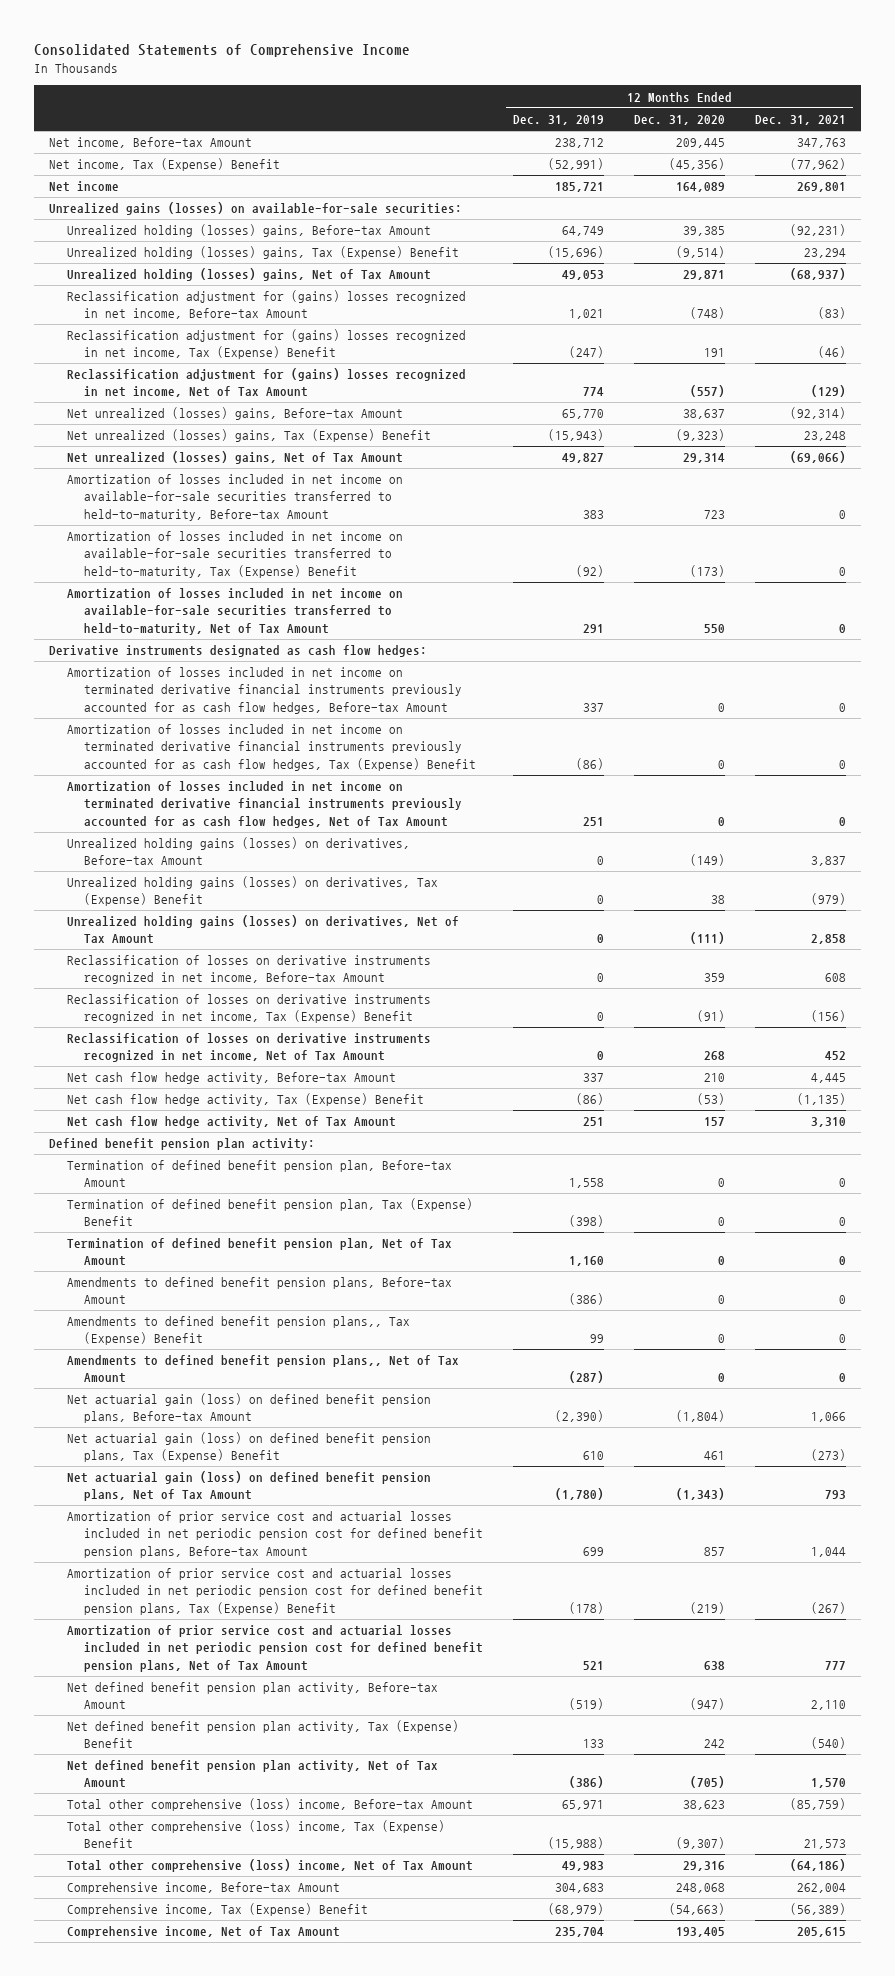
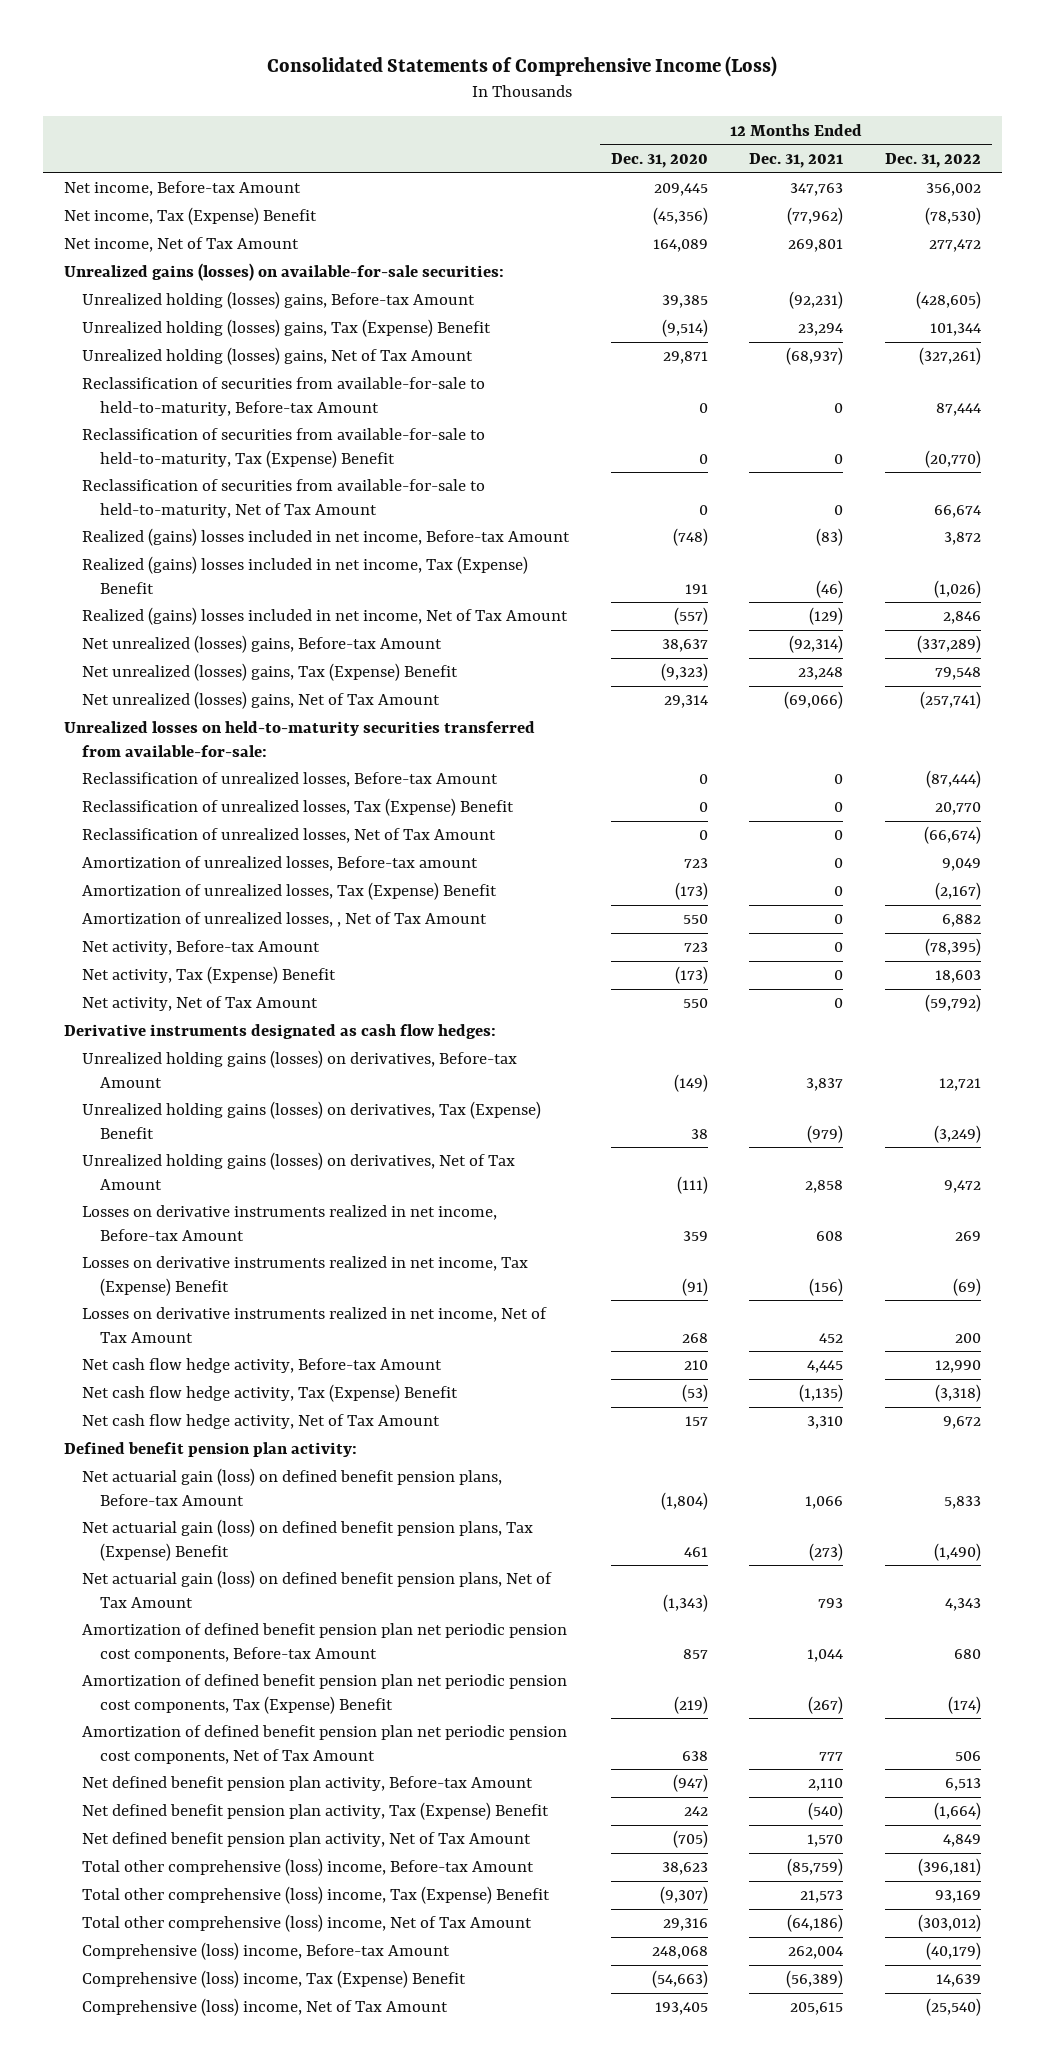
- Consolidated Statements of Comprehensive Income
+ Consolidated Statements of Comprehensive Income (Loss)
- | 12 Months Ended Dec. 31, 2019 | 12 Months Ended Dec. 31, 2020 | 12 Months Ended Dec. 31, 2021
+ | 12 Months Ended Dec. 31, 2020 | 12 Months Ended Dec. 31, 2021 | 12 Months Ended Dec. 31, 2022
- Net income | 185,721 | 164,089 | 269,801
+ Net income, Net of Tax Amount | 164,089 | 269,801 | 277,472
- Reclassification adjustment for (gains) losses recognized in net income, Before-tax Amount | 1,021 | (748) | (83)
- Reclassification adjustment for (gains) losses recognized in net income, Tax (Expense) Benefit | (247) | 191 | (46)
- Reclassification adjustment for (gains) losses recognized in net income, Net of Tax Amount | 774 | (557) | (129)
+ Reclassification of securities from available-for-sale to held-to-maturity, Before-tax Amount | 0 | 0 | 87,444
+ Reclassification of securities from available-for-sale to held-to-maturity, Tax (Expense) Benefit | 0 | 0 | (20,770)
+ Reclassification of securities from available-for-sale to held-to-maturity, Net of Tax Amount | 0 | 0 | 66,674
+ Realized (gains) losses included in net income, Before-tax Amount | (748) | (83) | 3,872
+ Realized (gains) losses included in net income, Tax (Expense) Benefit | 191 | (46) | (1,026)
+ Realized (gains) losses included in net income, Net of Tax Amount | (557) | (129) | 2,846
- Amortization of losses included in net income on available-for-sale securities transferred to held-to-maturity, Before-tax Amount | 383 | 723 | 0
- Amortization of losses included in net income on available-for-sale securities transferred to held-to-maturity, Tax (Expense) Benefit | (92) | (173) | 0
- Amortization of losses included in net income on available-for-sale securities transferred to held-to-maturity, Net of Tax Amount | 291 | 550 | 0
+ Unrealized losses on held-to-maturity securities transferred from available-for-sale:
+ Reclassification of unrealized losses, Before-tax Amount | 0 | 0 | (87,444)
+ Reclassification of unrealized losses, Tax (Expense) Benefit | 0 | 0 | 20,770
+ Reclassification of unrealized losses, Net of Tax Amount | 0 | 0 | (66,674)
+ Amortization of unrealized losses, Before-tax amount | 723 | 0 | 9,049
+ Amortization of unrealized losses, Tax (Expense) Benefit | (173) | 0 | (2,167)
+ Amortization of unrealized losses, , Net of Tax Amount | 550 | 0 | 6,882
+ Net activity, Before-tax Amount | 723 | 0 | (78,395)
+ Net activity, Tax (Expense) Benefit | (173) | 0 | 18,603
+ Net activity, Net of Tax Amount | 550 | 0 | (59,792)
- Amortization of losses included in net income on terminated derivative financial instruments previously accounted for as cash flow hedges, Before-tax Amount | 337 | 0 | 0
- Amortization of losses included in net income on terminated derivative financial instruments previously accounted for as cash flow hedges, Tax (Expense) Benefit | (86) | 0 | 0
- Amortization of losses included in net income on terminated derivative financial instruments previously accounted for as cash flow hedges, Net of Tax Amount | 251 | 0 | 0
- Reclassification of losses on derivative instruments recognized in net income, Before-tax Amount | 0 | 359 | 608
- Reclassification of losses on derivative instruments recognized in net income, Tax (Expense) Benefit | 0 | (91) | (156)
- Reclassification of losses on derivative instruments recognized in net income, Net of Tax Amount | 0 | 268 | 452
+ Losses on derivative instruments realized in net income, Before-tax Amount | 359 | 608 | 269
+ Losses on derivative instruments realized in net income, Tax (Expense) Benefit | (91) | (156) | (69)
+ Losses on derivative instruments realized in net income, Net of Tax Amount | 268 | 452 | 200
- Termination of defined benefit pension plan, Before-tax Amount | 1,558 | 0 | 0
- Termination of defined benefit pension plan, Tax (Expense) Benefit | (398) | 0 | 0
- Termination of defined benefit pension plan, Net of Tax Amount | 1,160 | 0 | 0
- Amendments to defined benefit pension plans, Before-tax Amount | (386) | 0 | 0
- Amendments to defined benefit pension plans,, Tax (Expense) Benefit | 99 | 0 | 0
- Amendments to defined benefit pension plans,, Net of Tax Amount | (287) | 0 | 0
- Amortization of prior service cost and actuarial losses included in net periodic pension cost for defined benefit pension plans, Before-tax Amount | 699 | 857 | 1,044
- Amortization of prior service cost and actuarial losses included in net periodic pension cost for defined benefit pension plans, Tax (Expense) Benefit | (178) | (219) | (267)
- Amortization of prior service cost and actuarial losses included in net periodic pension cost for defined benefit pension plans, Net of Tax Amount | 521 | 638 | 777
+ Amortization of defined benefit pension plan net periodic pension cost components, Before-tax Amount | 857 | 1,044 | 680
+ Amortization of defined benefit pension plan net periodic pension cost components, Tax (Expense) Benefit | (219) | (267) | (174)
+ Amortization of defined benefit pension plan net periodic pension cost components, Net of Tax Amount | 638 | 777 | 506
- Comprehensive income, Before-tax Amount | 304,683 | 248,068 | 262,004
- Comprehensive income, Tax (Expense) Benefit | (68,979) | (54,663) | (56,389)
- Comprehensive income, Net of Tax Amount | 235,704 | 193,405 | 205,615
+ Comprehensive (loss) income, Before-tax Amount | 248,068 | 262,004 | (40,179)
+ Comprehensive (loss) income, Tax (Expense) Benefit | (54,663) | (56,389) | 14,639
+ Comprehensive (loss) income, Net of Tax Amount | 193,405 | 205,615 | (25,540)

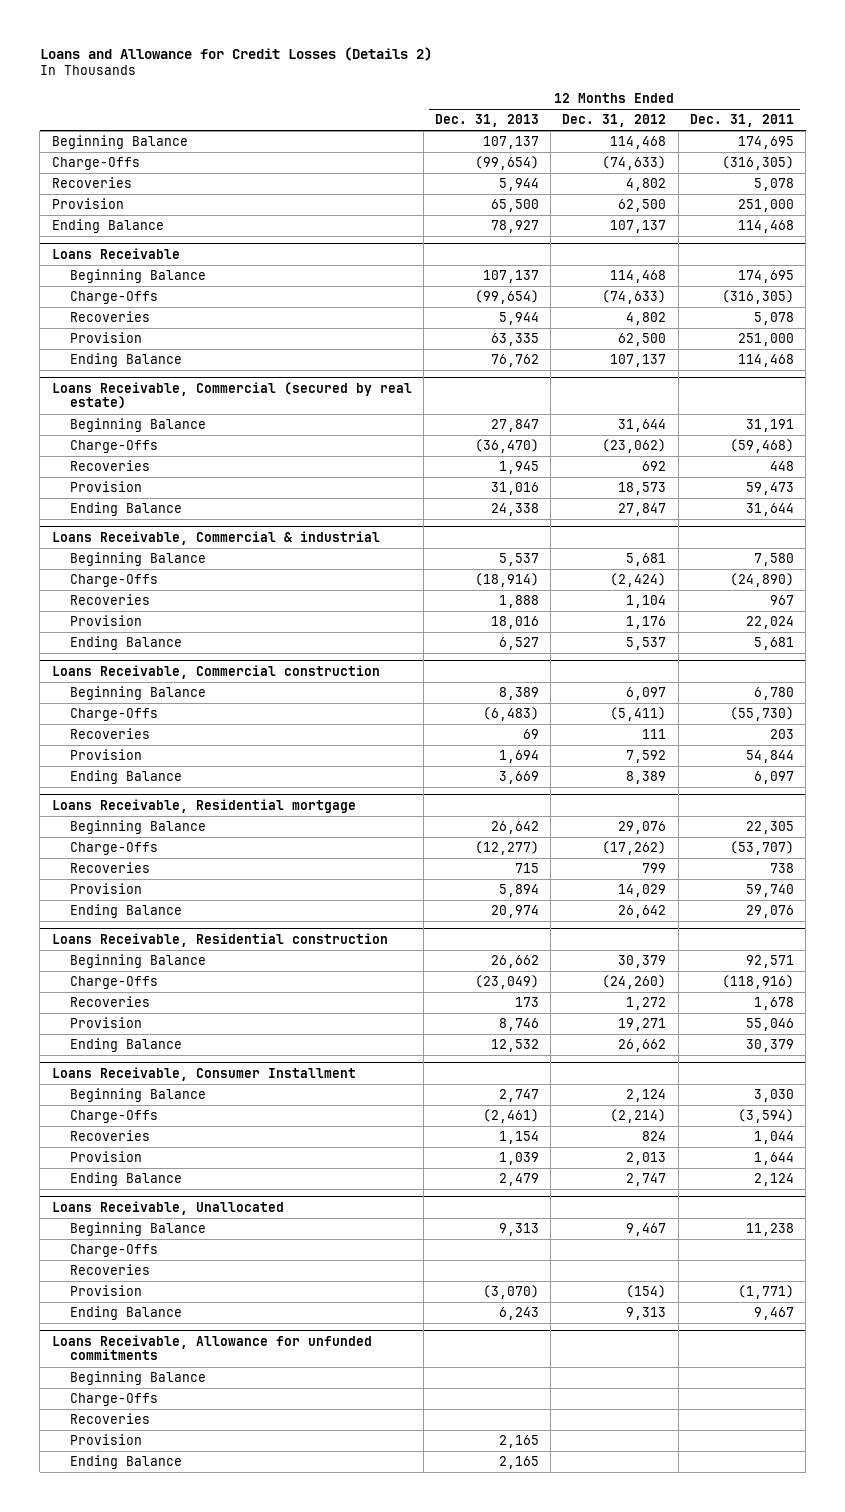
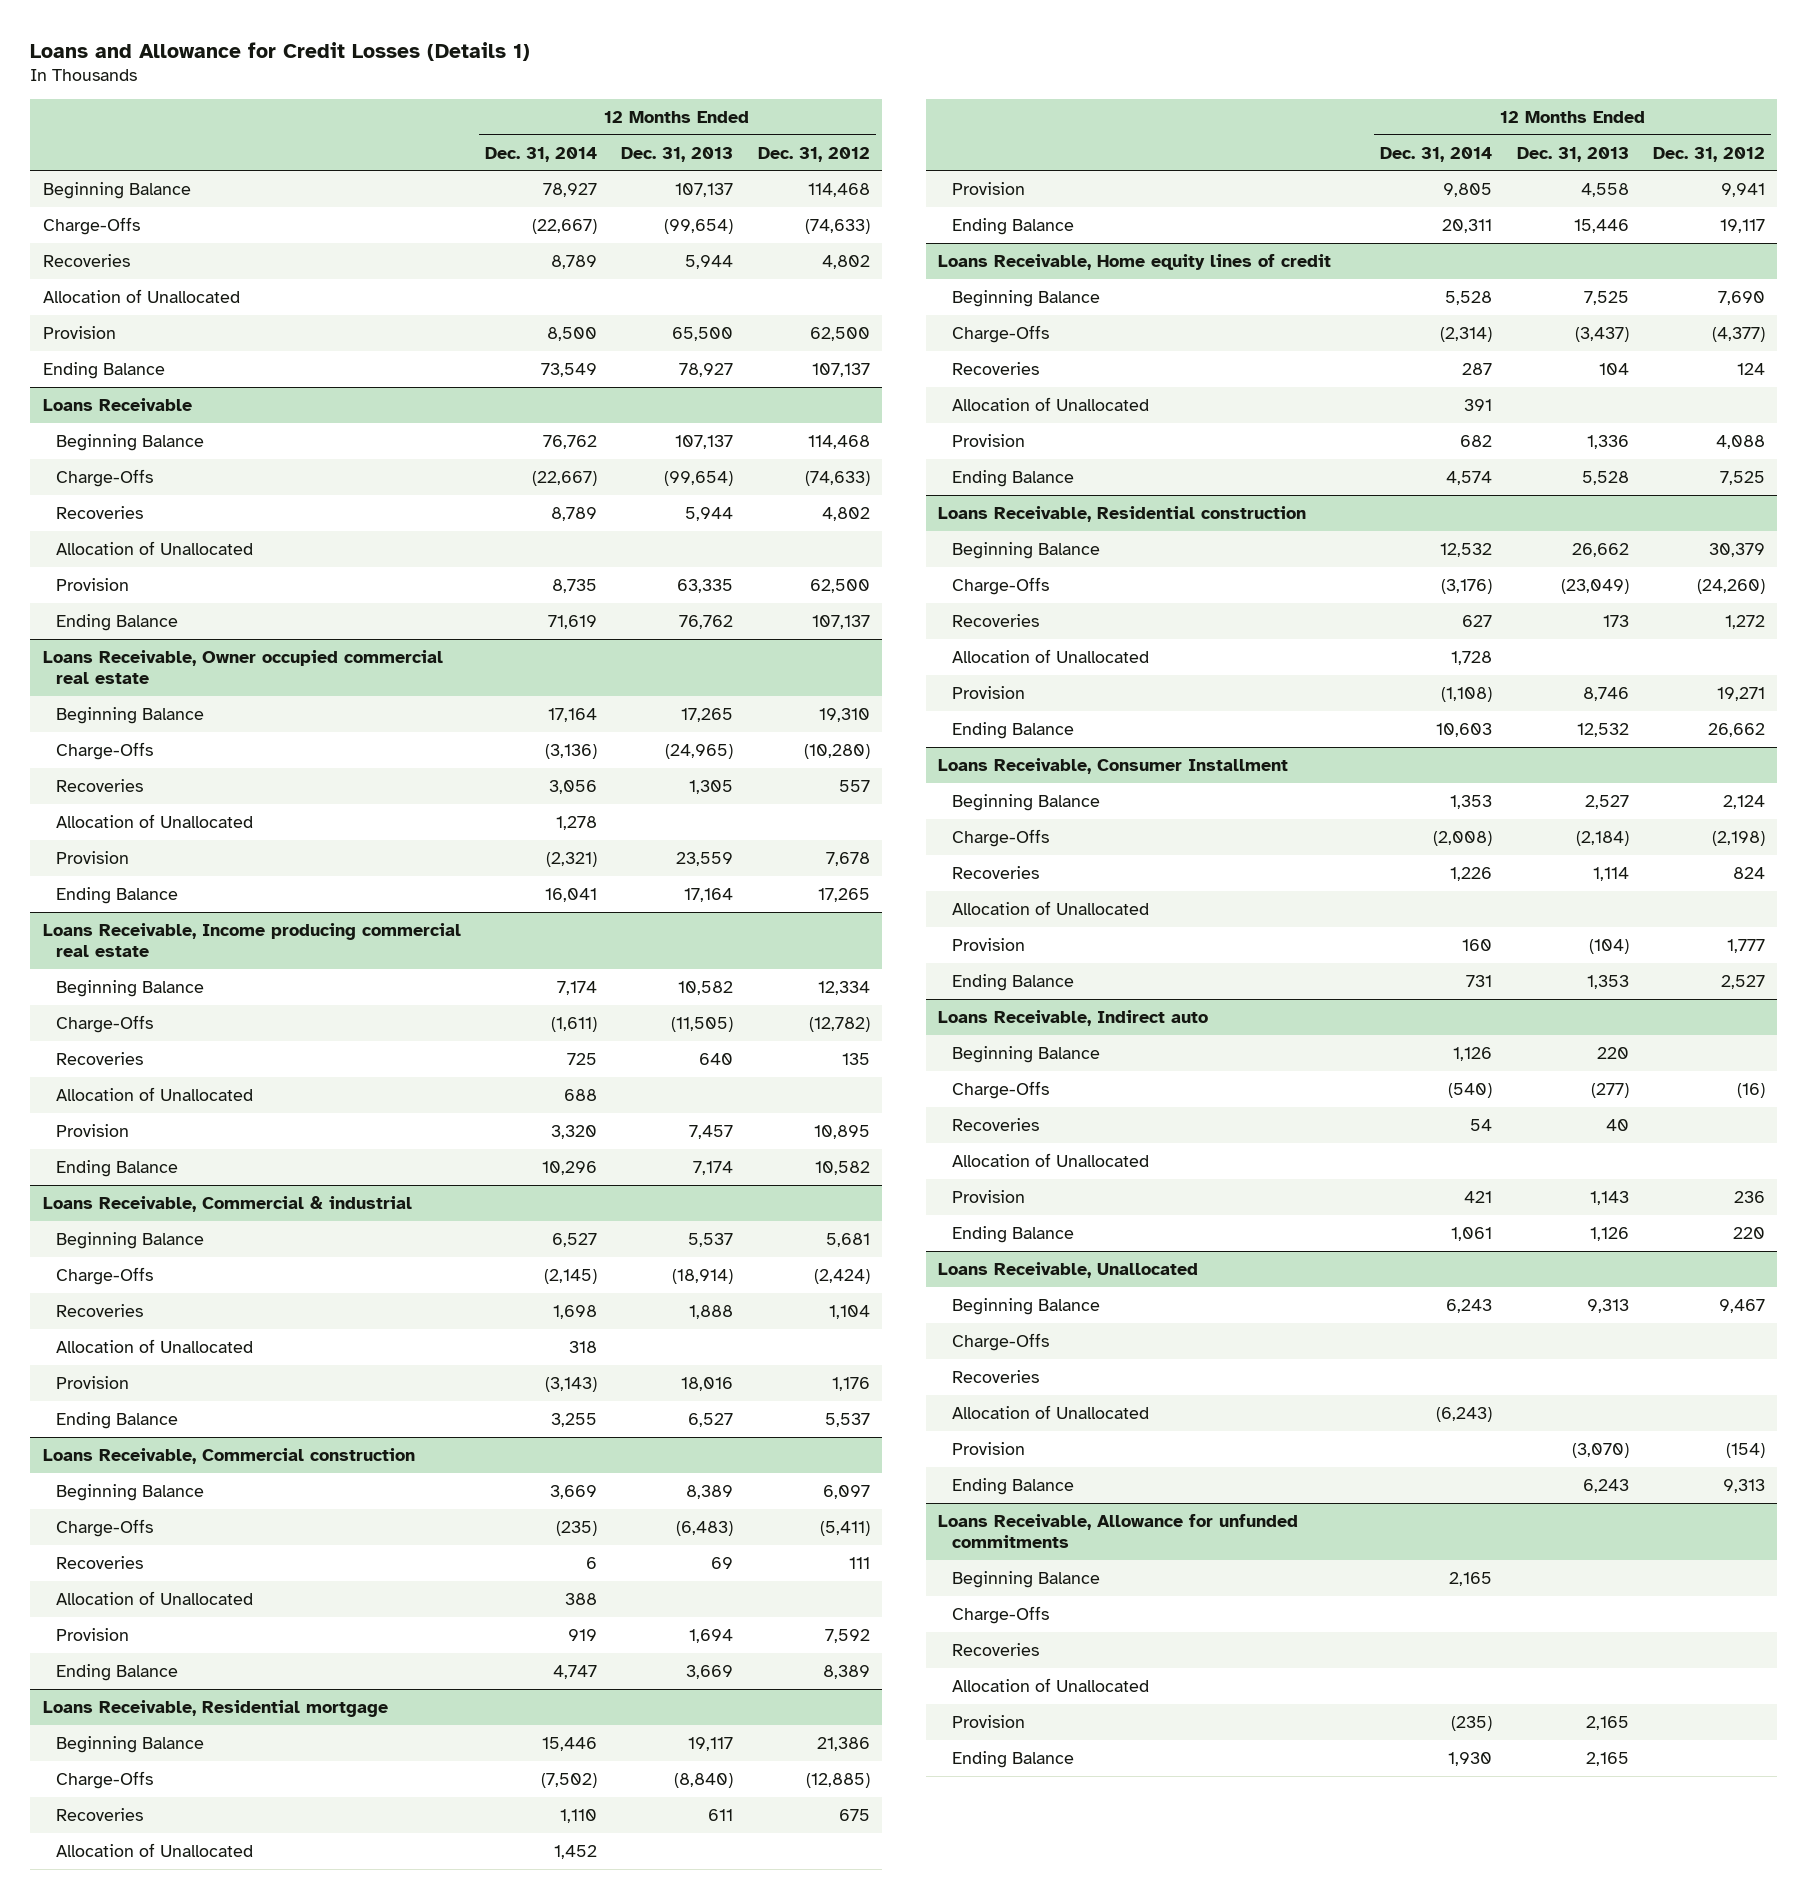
- Loans and Allowance for Credit Losses (Details 2)
+ Loans and Allowance for Credit Losses (Details 1)
- | 12 Months Ended Dec. 31, 2013 | 12 Months Ended Dec. 31, 2012 | 12 Months Ended Dec. 31, 2011
+ | 12 Months Ended Dec. 31, 2014 | 12 Months Ended Dec. 31, 2013 | 12 Months Ended Dec. 31, 2012
+ Allocation of Unallocated
@ Loans Receivable
+ Allocation of Unallocated
- Loans Receivable, Commercial (secured by real estate)
- Beginning Balance | 27,847 | 31,644 | 31,191
- Charge-Offs | (36,470) | (23,062) | (59,468)
- Recoveries | 1,945 | 692 | 448
- Provision | 31,016 | 18,573 | 59,473
- Ending Balance | 24,338 | 27,847 | 31,644
+ Loans Receivable, Owner occupied commercial real estate
+ Beginning Balance | 17,164 | 17,265 | 19,310
+ Charge-Offs | (3,136) | (24,965) | (10,280)
+ Recoveries | 3,056 | 1,305 | 557
+ Allocation of Unallocated | 1,278 | |
+ Provision | (2,321) | 23,559 | 7,678
+ Ending Balance | 16,041 | 17,164 | 17,265
+ Loans Receivable, Income producing commercial real estate
+ Beginning Balance | 7,174 | 10,582 | 12,334
+ Charge-Offs | (1,611) | (11,505) | (12,782)
+ Recoveries | 725 | 640 | 135
+ Allocation of Unallocated | 688 | |
+ Provision | 3,320 | 7,457 | 10,895
+ Ending Balance | 10,296 | 7,174 | 10,582
@ Loans Receivable, Commercial & industrial
+ Allocation of Unallocated | 318 | |
@ Loans Receivable, Commercial construction
+ Allocation of Unallocated | 388 | |
@ Loans Receivable, Residential mortgage
- Beginning Balance | 26,642 | 29,076 | 22,305
- Charge-Offs | (12,277) | (17,262) | (53,707)
- Recoveries | 715 | 799 | 738
- Provision | 5,894 | 14,029 | 59,740
- Ending Balance | 20,974 | 26,642 | 29,076
+ Beginning Balance | 15,446 | 19,117 | 21,386
+ Charge-Offs | (7,502) | (8,840) | (12,885)
+ Recoveries | 1,110 | 611 | 675
+ Allocation of Unallocated | 1,452 | |
+ Provision | 9,805 | 4,558 | 9,941
+ Ending Balance | 20,311 | 15,446 | 19,117
+ Loans Receivable, Home equity lines of credit
+ Beginning Balance | 5,528 | 7,525 | 7,690
+ Charge-Offs | (2,314) | (3,437) | (4,377)
+ Recoveries | 287 | 104 | 124
+ Allocation of Unallocated | 391 | |
+ Provision | 682 | 1,336 | 4,088
+ Ending Balance | 4,574 | 5,528 | 7,525
@ Loans Receivable, Residential construction
+ Allocation of Unallocated | 1,728 | |
@ Loans Receivable, Consumer Installment
- Beginning Balance | 2,747 | 2,124 | 3,030
- Charge-Offs | (2,461) | (2,214) | (3,594)
- Recoveries | 1,154 | 824 | 1,044
- Provision | 1,039 | 2,013 | 1,644
- Ending Balance | 2,479 | 2,747 | 2,124
+ Beginning Balance | 1,353 | 2,527 | 2,124
+ Charge-Offs | (2,008) | (2,184) | (2,198)
+ Recoveries | 1,226 | 1,114 | 824
+ Allocation of Unallocated
+ Provision | 160 | (104) | 1,777
+ Ending Balance | 731 | 1,353 | 2,527
+ Loans Receivable, Indirect auto
+ Beginning Balance | 1,126 | 220 |
+ Charge-Offs | (540) | (277) | (16)
+ Recoveries | 54 | 40 |
+ Allocation of Unallocated
+ Provision | 421 | 1,143 | 236
+ Ending Balance | 1,061 | 1,126 | 220
@ Loans Receivable, Unallocated
+ Allocation of Unallocated | (6,243) | |
@ Loans Receivable, Allowance for unfunded commitments
+ Allocation of Unallocated

